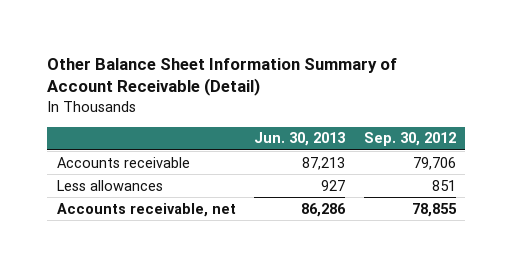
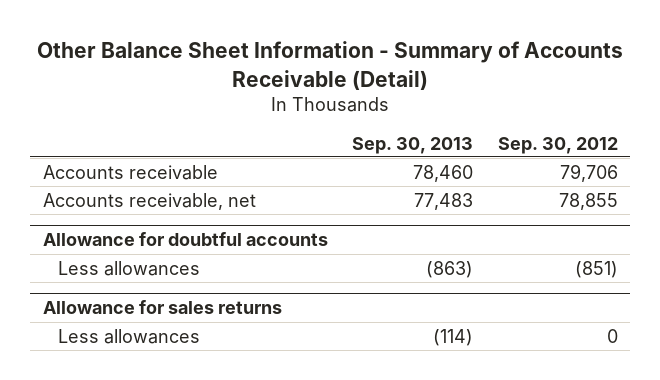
- Other Balance Sheet Information Summary of Account Receivable (Detail)
+ Other Balance Sheet Information - Summary of Accounts Receivable (Detail)
- | Jun. 30, 2013 | Sep. 30, 2012
+ | Sep. 30, 2013 | Sep. 30, 2012
- Less allowances | 927 | 851
+ Allowance for doubtful accounts
+ Less allowances | (863) | (851)
+ Allowance for sales returns
+ Less allowances | (114) | 0

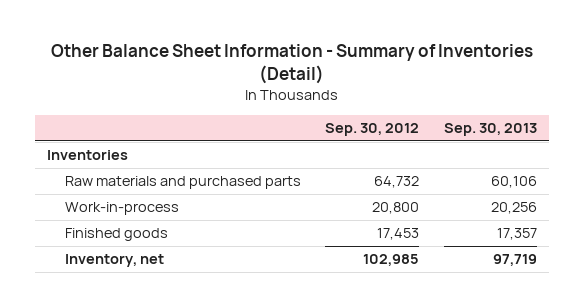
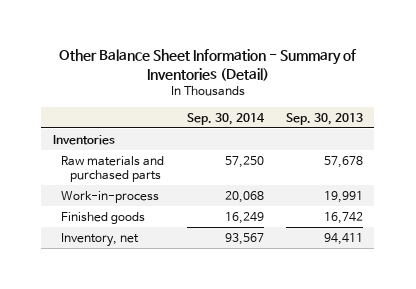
- | Sep. 30, 2012 | Sep. 30, 2013
+ | Sep. 30, 2014 | Sep. 30, 2013
- Raw materials and purchased parts | 64,732 | 60,106
- Work-in-process | 20,800 | 20,256
- Finished goods | 17,453 | 17,357
- Inventory, net | 102,985 | 97,719
+ Raw materials and purchased parts | 57,250 | 57,678
+ Work-in-process | 20,068 | 19,991
+ Finished goods | 16,249 | 16,742
+ Inventory, net | 93,567 | 94,411

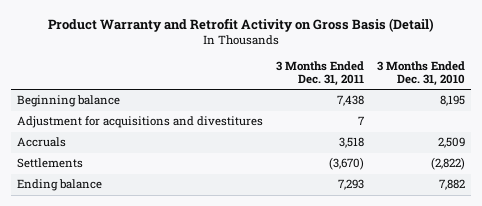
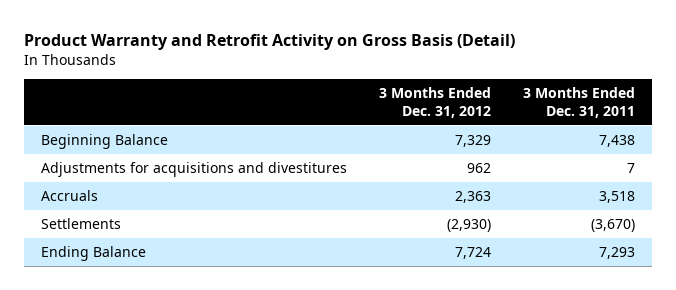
- | 3 Months Ended Dec. 31, 2011 | 3 Months Ended Dec. 31, 2010
+ | 3 Months Ended Dec. 31, 2012 | 3 Months Ended Dec. 31, 2011
- Beginning balance | 7,438 | 8,195
- Adjustment for acquisitions and divestitures | 7 |
+ Beginning Balance | 7,329 | 7,438
+ Adjustments for acquisitions and divestitures | 962 | 7
- Ending balance | 7,293 | 7,882
+ Ending Balance | 7,724 | 7,293

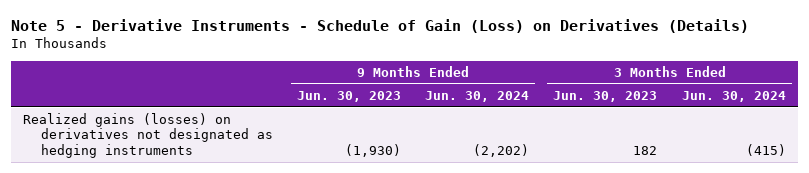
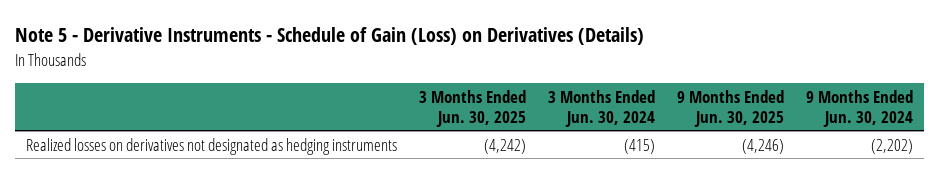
- | 9 Months Ended Jun. 30, 2023 | 9 Months Ended Jun. 30, 2024 | 3 Months Ended Jun. 30, 2023 | 3 Months Ended Jun. 30, 2024
+ | 3 Months Ended Jun. 30, 2025 | 3 Months Ended Jun. 30, 2024 | 9 Months Ended Jun. 30, 2025 | 9 Months Ended Jun. 30, 2024
- Realized gains (losses) on derivatives not designated as hedging instruments | (1,930) | (2,202) | 182 | (415)
+ Realized losses on derivatives not designated as hedging instruments | (4,242) | (415) | (4,246) | (2,202)

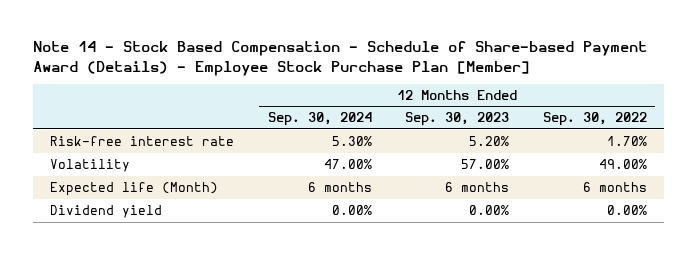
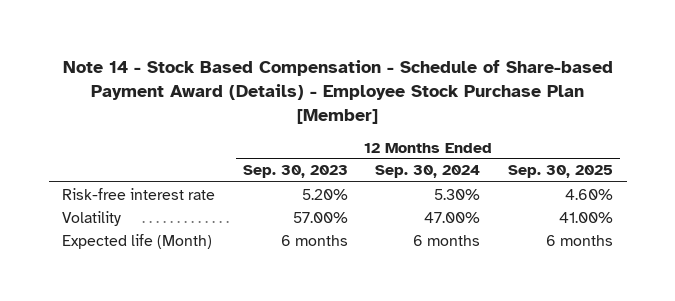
- | 12 Months Ended Sep. 30, 2024 | 12 Months Ended Sep. 30, 2023 | 12 Months Ended Sep. 30, 2022
+ | 12 Months Ended Sep. 30, 2023 | 12 Months Ended Sep. 30, 2024 | 12 Months Ended Sep. 30, 2025
- Dividend yield | 0.00% | 0.00% | 0.00%

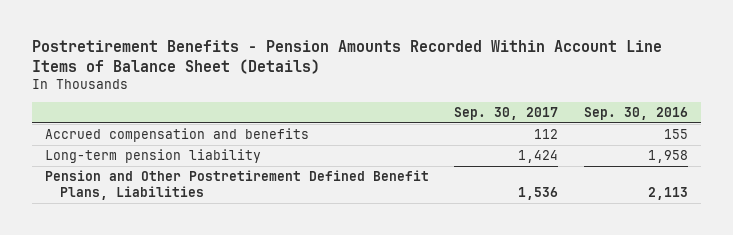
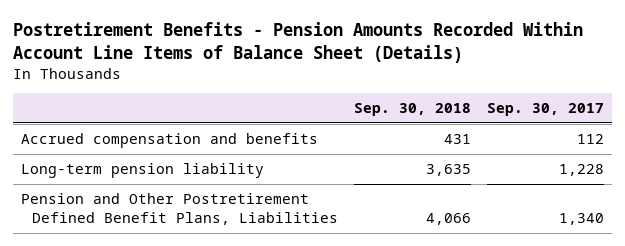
- | Sep. 30, 2017 | Sep. 30, 2016
+ | Sep. 30, 2018 | Sep. 30, 2017
- Long-term pension liability | 1,424 | 1,958
- Pension and Other Postretirement Defined Benefit Plans, Liabilities | 1,536 | 2,113
+ Long-term pension liability | 3,635 | 1,228
+ Pension and Other Postretirement Defined Benefit Plans, Liabilities | 4,066 | 1,340

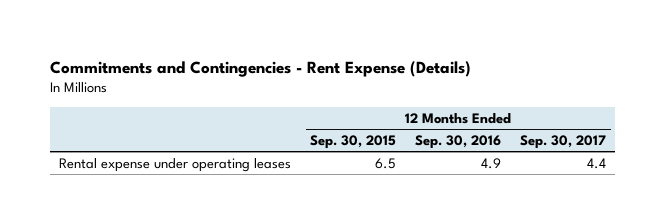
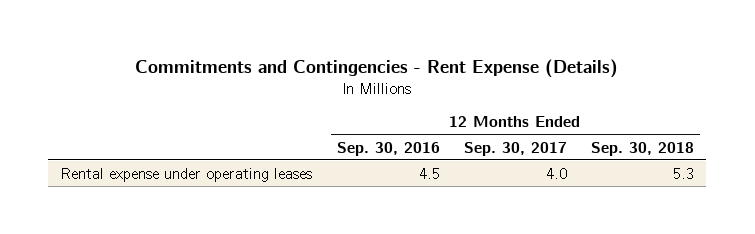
- | 12 Months Ended Sep. 30, 2015 | 12 Months Ended Sep. 30, 2016 | 12 Months Ended Sep. 30, 2017
+ | 12 Months Ended Sep. 30, 2016 | 12 Months Ended Sep. 30, 2017 | 12 Months Ended Sep. 30, 2018
- Rental expense under operating leases | 6.5 | 4.9 | 4.4
+ Rental expense under operating leases | 4.5 | 4.0 | 5.3

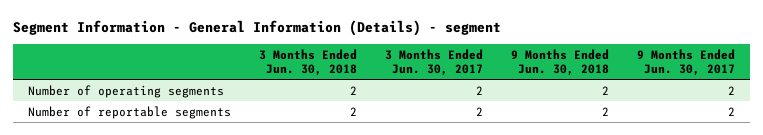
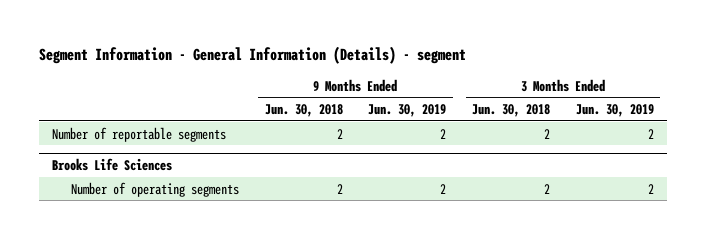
- | 3 Months Ended Jun. 30, 2018 | 3 Months Ended Jun. 30, 2017 | 9 Months Ended Jun. 30, 2018 | 9 Months Ended Jun. 30, 2017
+ | 9 Months Ended Jun. 30, 2018 | 9 Months Ended Jun. 30, 2019 | 3 Months Ended Jun. 30, 2018 | 3 Months Ended Jun. 30, 2019
- Number of operating segments | 2 | 2 | 2 | 2
+ Brooks Life Sciences
+ Number of operating segments | 2 | 2 | 2 | 2

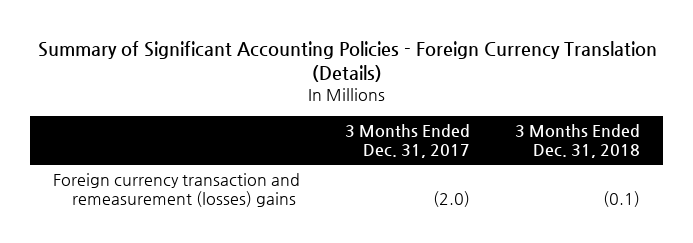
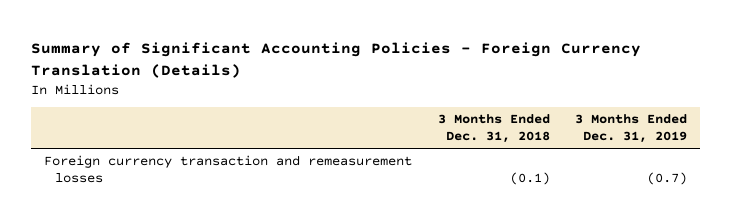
- | 3 Months Ended Dec. 31, 2017 | 3 Months Ended Dec. 31, 2018
+ | 3 Months Ended Dec. 31, 2018 | 3 Months Ended Dec. 31, 2019
- Foreign currency transaction and remeasurement (losses) gains | (2.0) | (0.1)
+ Foreign currency transaction and remeasurement losses | (0.1) | (0.7)

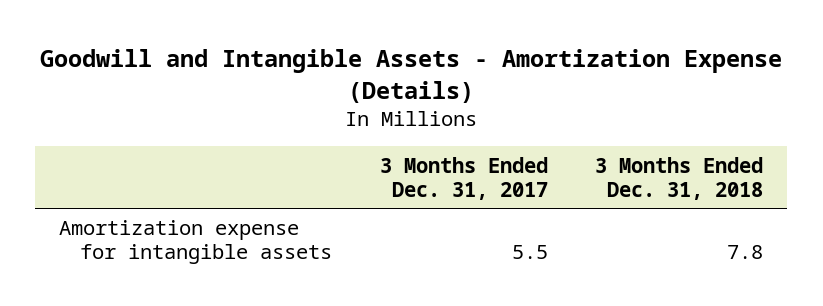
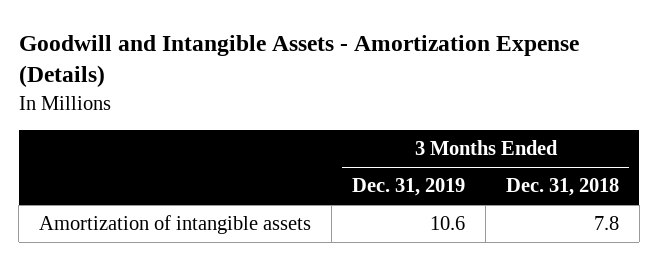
- | 3 Months Ended Dec. 31, 2017 | 3 Months Ended Dec. 31, 2018
+ | 3 Months Ended Dec. 31, 2019 | 3 Months Ended Dec. 31, 2018
- Amortization expense for intangible assets | 5.5 | 7.8
+ Amortization of intangible assets | 10.6 | 7.8

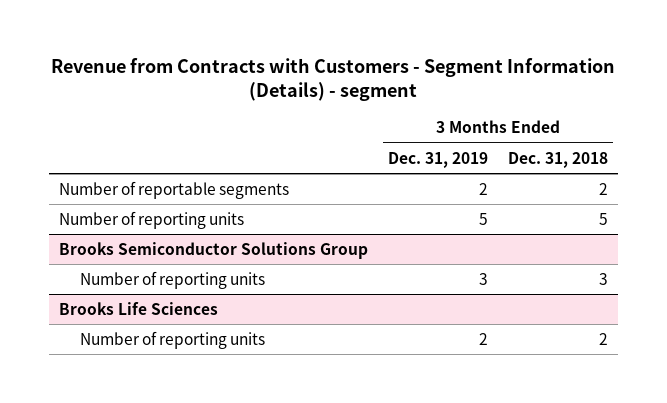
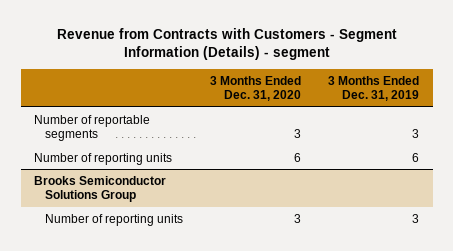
- | 3 Months Ended Dec. 31, 2019 | 3 Months Ended Dec. 31, 2018
+ | 3 Months Ended Dec. 31, 2020 | 3 Months Ended Dec. 31, 2019
- Number of reportable segments | 2 | 2
- Number of reporting units | 5 | 5
+ Number of reportable segments | 3 | 3
+ Number of reporting units | 6 | 6
- Brooks Life Sciences
- Number of reporting units | 2 | 2

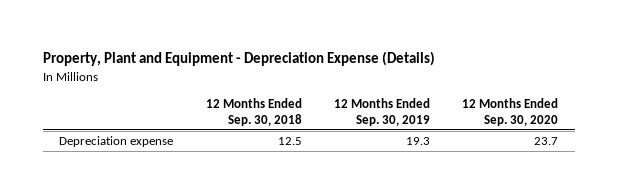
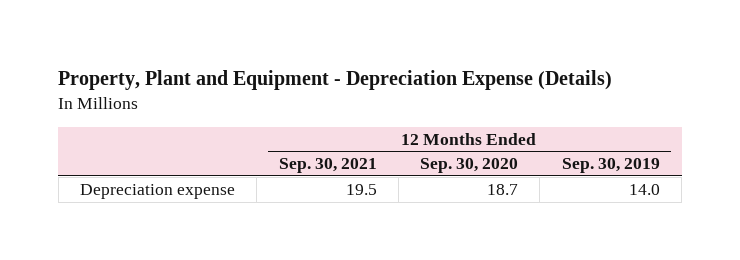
- | 12 Months Ended Sep. 30, 2018 | 12 Months Ended Sep. 30, 2019 | 12 Months Ended Sep. 30, 2020
+ | 12 Months Ended Sep. 30, 2021 | 12 Months Ended Sep. 30, 2020 | 12 Months Ended Sep. 30, 2019
- Depreciation expense | 12.5 | 19.3 | 23.7
+ Depreciation expense | 19.5 | 18.7 | 14.0

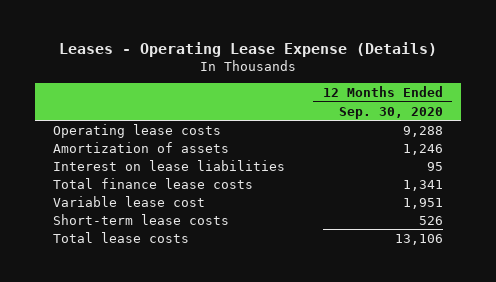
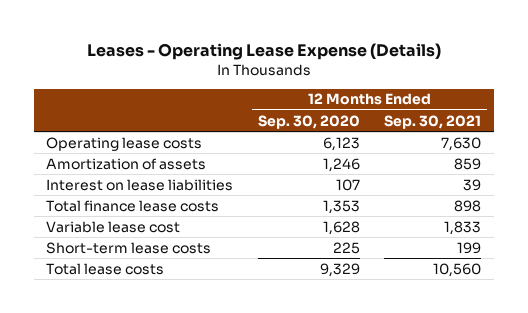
- | 12 Months Ended Sep. 30, 2020
+ | 12 Months Ended Sep. 30, 2020 | 12 Months Ended Sep. 30, 2021
- Operating lease costs | 9,288
+ Operating lease costs | 6,123 | 7,630
- Interest on lease liabilities | 95
- Total finance lease costs | 1,341
- Variable lease cost | 1,951
- Short-term lease costs | 526
- Total lease costs | 13,106
+ Interest on lease liabilities | 107 | 39
+ Total finance lease costs | 1,353 | 898
+ Variable lease cost | 1,628 | 1,833
+ Short-term lease costs | 225 | 199
+ Total lease costs | 9,329 | 10,560

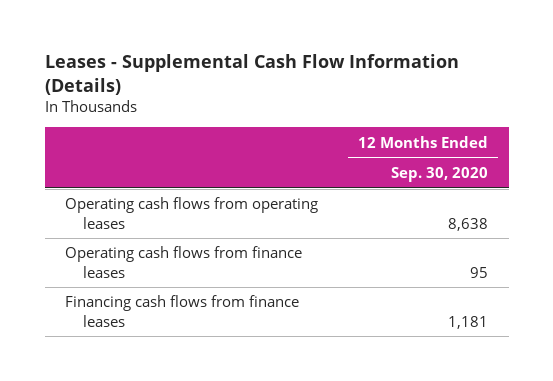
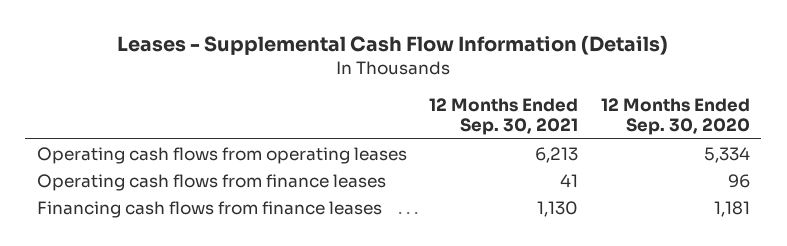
- | 12 Months Ended Sep. 30, 2020
+ | 12 Months Ended Sep. 30, 2021 | 12 Months Ended Sep. 30, 2020
- Operating cash flows from operating leases | 8,638
- Operating cash flows from finance leases | 95
+ Operating cash flows from operating leases | 6,213 | 5,334
+ Operating cash flows from finance leases | 41 | 96

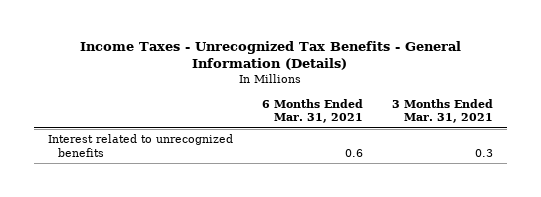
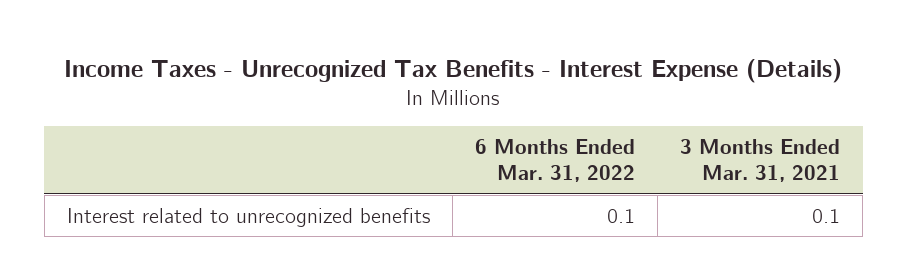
- Income Taxes - Unrecognized Tax Benefits - General Information (Details)
+ Income Taxes - Unrecognized Tax Benefits - Interest Expense (Details)
- | 6 Months Ended Mar. 31, 2021 | 3 Months Ended Mar. 31, 2021
+ | 6 Months Ended Mar. 31, 2022 | 3 Months Ended Mar. 31, 2021
- Interest related to unrecognized benefits | 0.6 | 0.3
+ Interest related to unrecognized benefits | 0.1 | 0.1

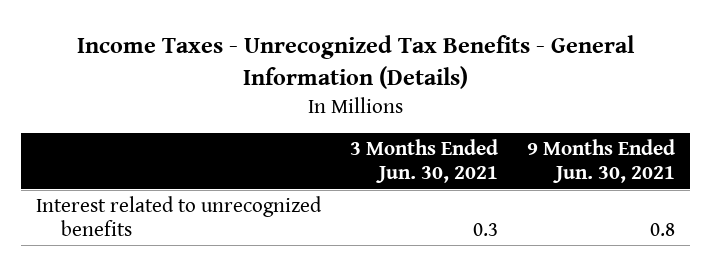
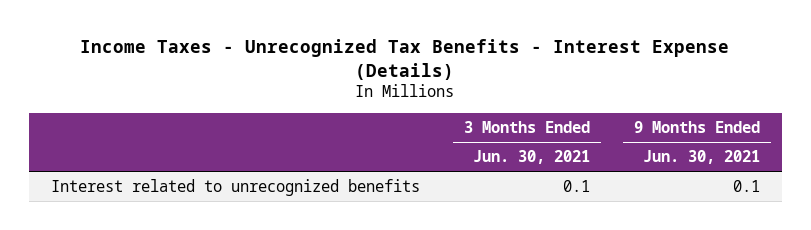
- Income Taxes - Unrecognized Tax Benefits - General Information (Details)
+ Income Taxes - Unrecognized Tax Benefits - Interest Expense (Details)
- Interest related to unrecognized benefits | 0.3 | 0.8
+ Interest related to unrecognized benefits | 0.1 | 0.1

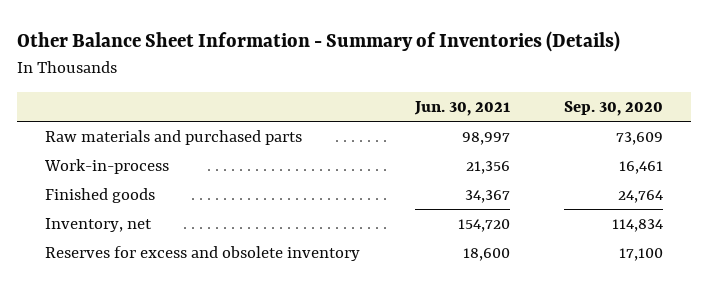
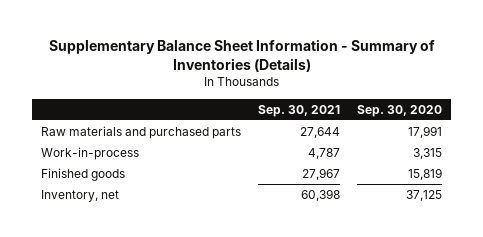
- Other Balance Sheet Information - Summary of Inventories (Details)
+ Supplementary Balance Sheet Information - Summary of Inventories (Details)
- | Jun. 30, 2021 | Sep. 30, 2020
+ | Sep. 30, 2021 | Sep. 30, 2020
- Raw materials and purchased parts | 98,997 | 73,609
- Work-in-process | 21,356 | 16,461
- Finished goods | 34,367 | 24,764
- Inventory, net | 154,720 | 114,834
- Reserves for excess and obsolete inventory | 18,600 | 17,100
+ Raw materials and purchased parts | 27,644 | 17,991
+ Work-in-process | 4,787 | 3,315
+ Finished goods | 27,967 | 15,819
+ Inventory, net | 60,398 | 37,125

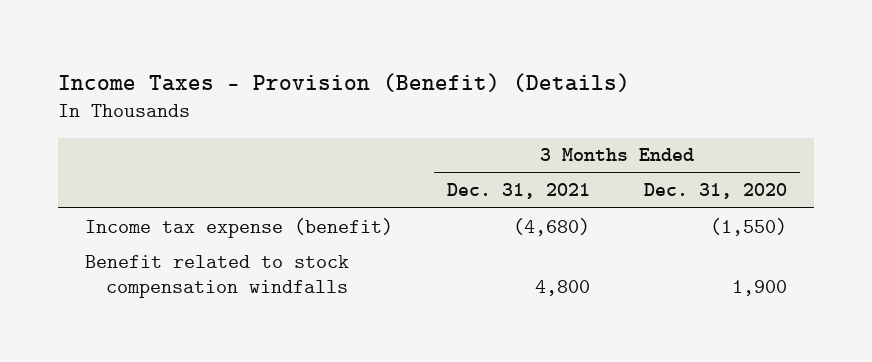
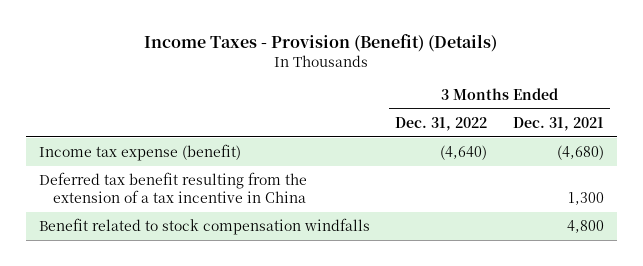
- | 3 Months Ended Dec. 31, 2021 | 3 Months Ended Dec. 31, 2020
+ | 3 Months Ended Dec. 31, 2022 | 3 Months Ended Dec. 31, 2021
+ Deferred tax benefit resulting from the extension of a tax incentive in China | | 1,300

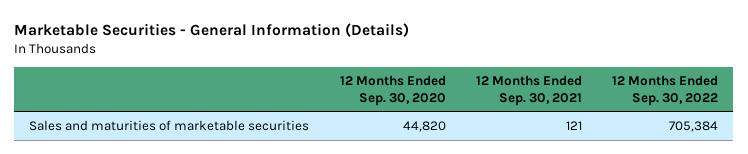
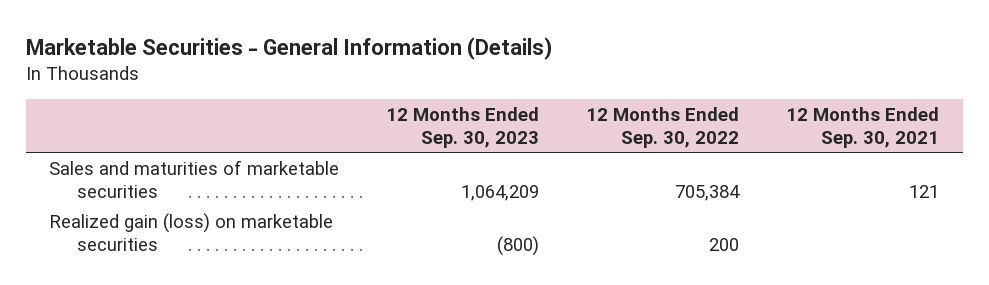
- | 12 Months Ended Sep. 30, 2020 | 12 Months Ended Sep. 30, 2021 | 12 Months Ended Sep. 30, 2022
+ | 12 Months Ended Sep. 30, 2023 | 12 Months Ended Sep. 30, 2022 | 12 Months Ended Sep. 30, 2021
+ Realized gain (loss) on marketable securities | (800) | 200 |

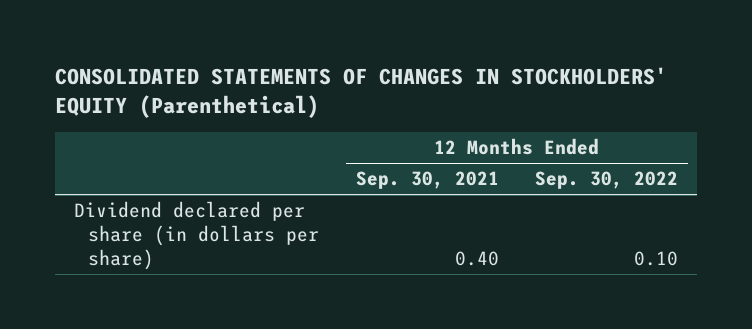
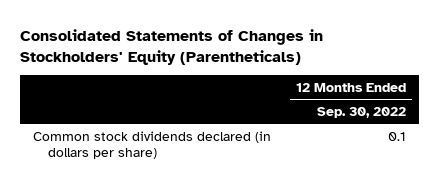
- CONSOLIDATED STATEMENTS OF CHANGES IN STOCKHOLDERS' EQUITY (Parenthetical)
+ Consolidated Statements of Changes in Stockholders' Equity (Parentheticals)
- | 12 Months Ended Sep. 30, 2021 | 12 Months Ended Sep. 30, 2022
+ | 12 Months Ended Sep. 30, 2022
- Dividend declared per share (in dollars per share) | 0.40 | 0.10
+ Common stock dividends declared (in dollars per share) | 0.1

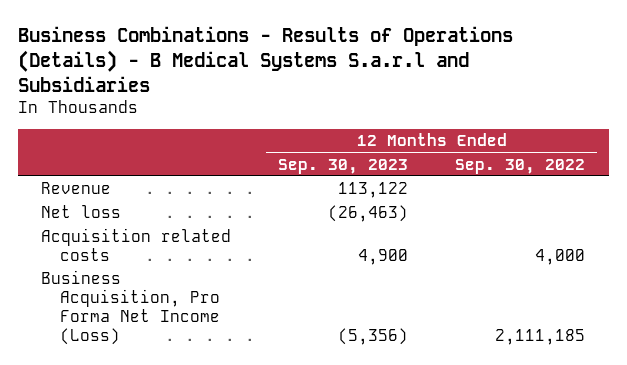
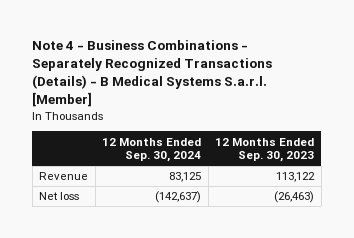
- Business Combinations - Results of Operations (Details) - B Medical Systems S.a.r.l and Subsidiaries
+ Note 4 - Business Combinations - Separately Recognized Transactions (Details) - B Medical Systems S.a.r.l. [Member]
- | 12 Months Ended Sep. 30, 2023 | 12 Months Ended Sep. 30, 2022
+ | 12 Months Ended Sep. 30, 2024 | 12 Months Ended Sep. 30, 2023
- Acquisition related costs | 4,900 | 4,000
- Business Acquisition, Pro Forma Net Income (Loss) | (5,356) | 2,111,185

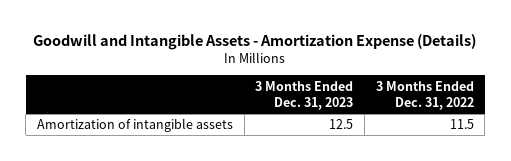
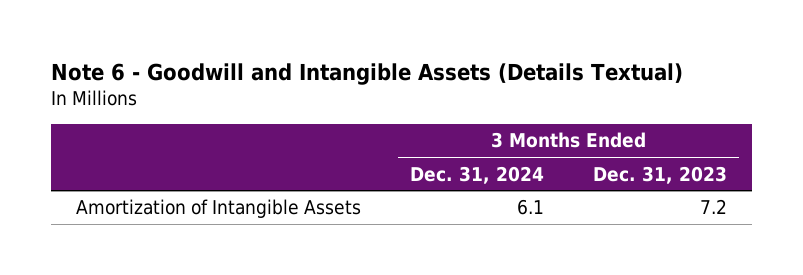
- Goodwill and Intangible Assets - Amortization Expense (Details)
+ Note 6 - Goodwill and Intangible Assets (Details Textual)
- | 3 Months Ended Dec. 31, 2023 | 3 Months Ended Dec. 31, 2022
+ | 3 Months Ended Dec. 31, 2024 | 3 Months Ended Dec. 31, 2023
- Amortization of intangible assets | 12.5 | 11.5
+ Amortization of Intangible Assets | 6.1 | 7.2

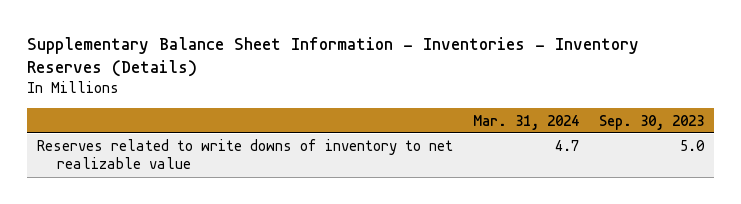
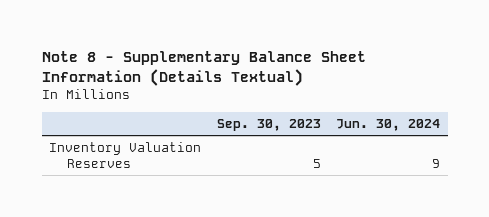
- Supplementary Balance Sheet Information - Inventories - Inventory Reserves (Details)
+ Note 8 - Supplementary Balance Sheet Information (Details Textual)
- | Mar. 31, 2024 | Sep. 30, 2023
+ | Sep. 30, 2023 | Jun. 30, 2024
- Reserves related to write downs of inventory to net realizable value | 4.7 | 5.0
+ Inventory Valuation Reserves | 5 | 9

